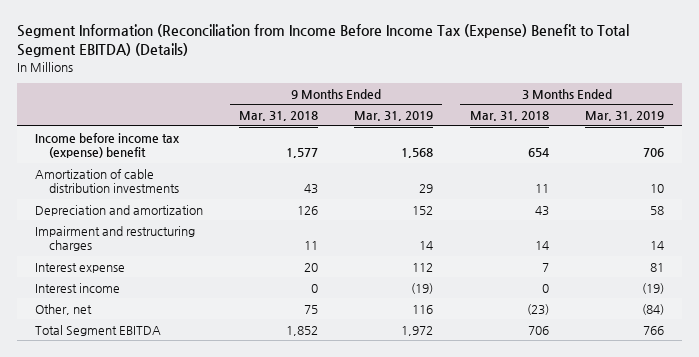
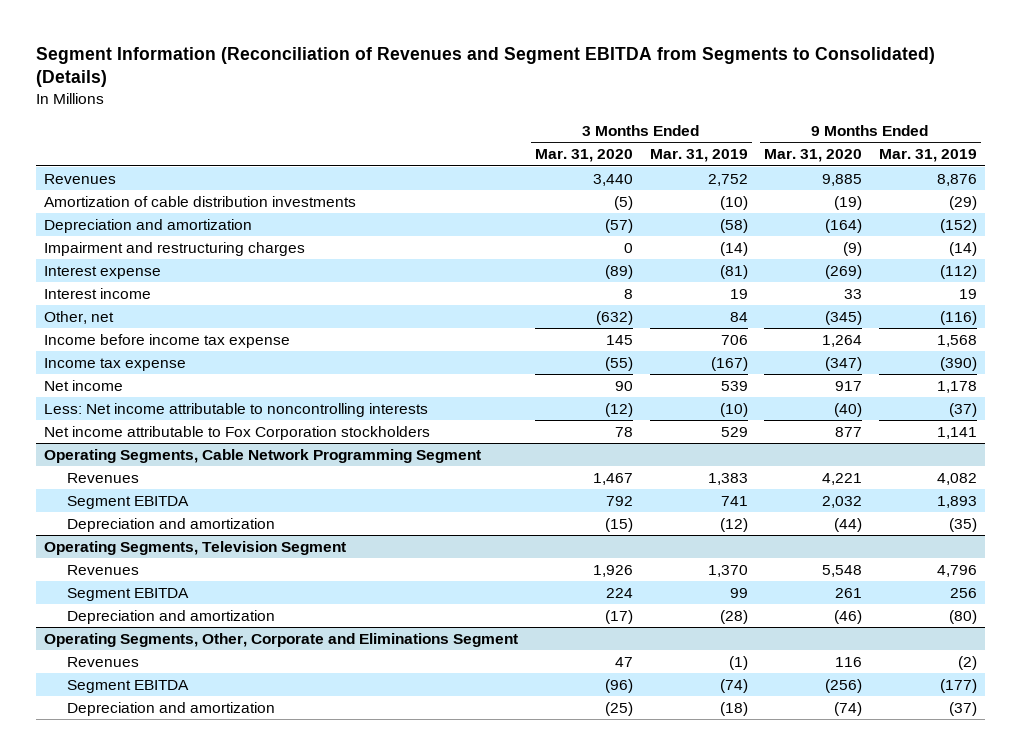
- Segment Information (Reconciliation from Income Before Income Tax (Expense) Benefit to Total Segment EBITDA) (Details)
+ Segment Information (Reconciliation of Revenues and Segment EBITDA from Segments to Consolidated) (Details)
- | 9 Months Ended Mar. 31, 2018 | 9 Months Ended Mar. 31, 2019 | 3 Months Ended Mar. 31, 2018 | 3 Months Ended Mar. 31, 2019
+ | 3 Months Ended Mar. 31, 2020 | 3 Months Ended Mar. 31, 2019 | 9 Months Ended Mar. 31, 2020 | 9 Months Ended Mar. 31, 2019
- Income before income tax (expense) benefit | 1,577 | 1,568 | 654 | 706
- Amortization of cable distribution investments | 43 | 29 | 11 | 10
- Depreciation and amortization | 126 | 152 | 43 | 58
- Impairment and restructuring charges | 11 | 14 | 14 | 14
- Interest expense | 20 | 112 | 7 | 81
- Interest income | 0 | (19) | 0 | (19)
- Other, net | 75 | 116 | (23) | (84)
- Total Segment EBITDA | 1,852 | 1,972 | 706 | 766
+ Revenues | 3,440 | 2,752 | 9,885 | 8,876
+ Amortization of cable distribution investments | (5) | (10) | (19) | (29)
+ Depreciation and amortization | (57) | (58) | (164) | (152)
+ Impairment and restructuring charges | 0 | (14) | (9) | (14)
+ Interest expense | (89) | (81) | (269) | (112)
+ Interest income | 8 | 19 | 33 | 19
+ Other, net | (632) | 84 | (345) | (116)
+ Income before income tax expense | 145 | 706 | 1,264 | 1,568
+ Income tax expense | (55) | (167) | (347) | (390)
+ Net income | 90 | 539 | 917 | 1,178
+ Less: Net income attributable to noncontrolling interests | (12) | (10) | (40) | (37)
+ Net income attributable to Fox Corporation stockholders | 78 | 529 | 877 | 1,141
+ Operating Segments, Cable Network Programming Segment
+ Revenues | 1,467 | 1,383 | 4,221 | 4,082
+ Segment EBITDA | 792 | 741 | 2,032 | 1,893
+ Depreciation and amortization | (15) | (12) | (44) | (35)
+ Operating Segments, Television Segment
+ Revenues | 1,926 | 1,370 | 5,548 | 4,796
+ Segment EBITDA | 224 | 99 | 261 | 256
+ Depreciation and amortization | (17) | (28) | (46) | (80)
+ Operating Segments, Other, Corporate and Eliminations Segment
+ Revenues | 47 | (1) | 116 | (2)
+ Segment EBITDA | (96) | (74) | (256) | (177)
+ Depreciation and amortization | (25) | (18) | (74) | (37)

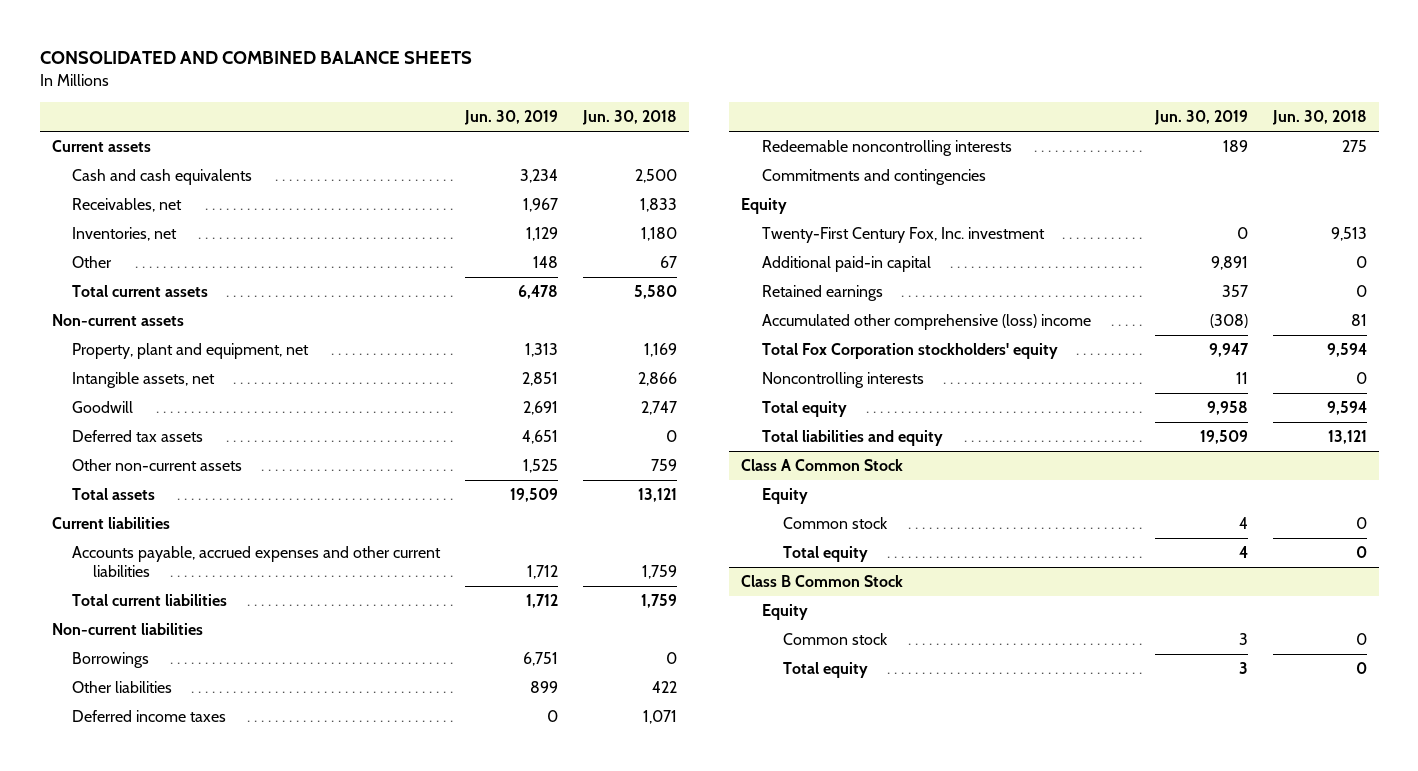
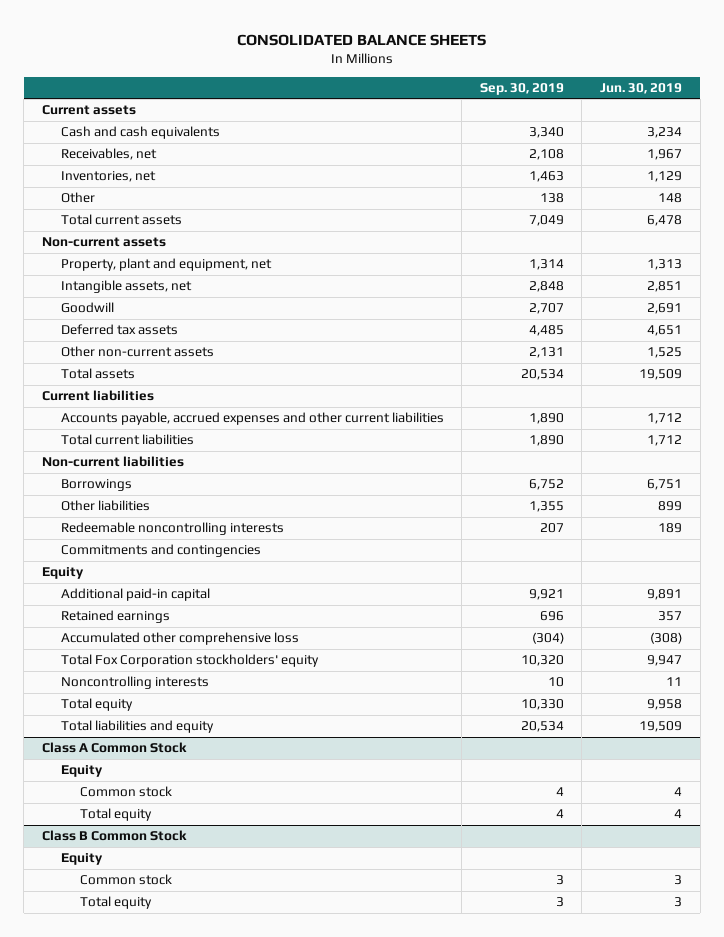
- CONSOLIDATED AND COMBINED BALANCE SHEETS
+ CONSOLIDATED BALANCE SHEETS
- | Jun. 30, 2019 | Jun. 30, 2018
+ | Sep. 30, 2019 | Jun. 30, 2019
- Deferred income taxes | 0 | 1,071
- Twenty-First Century Fox, Inc. investment | 0 | 9,513
- Accumulated other comprehensive (loss) income | (308) | 81
+ Accumulated other comprehensive loss | (304) | (308)

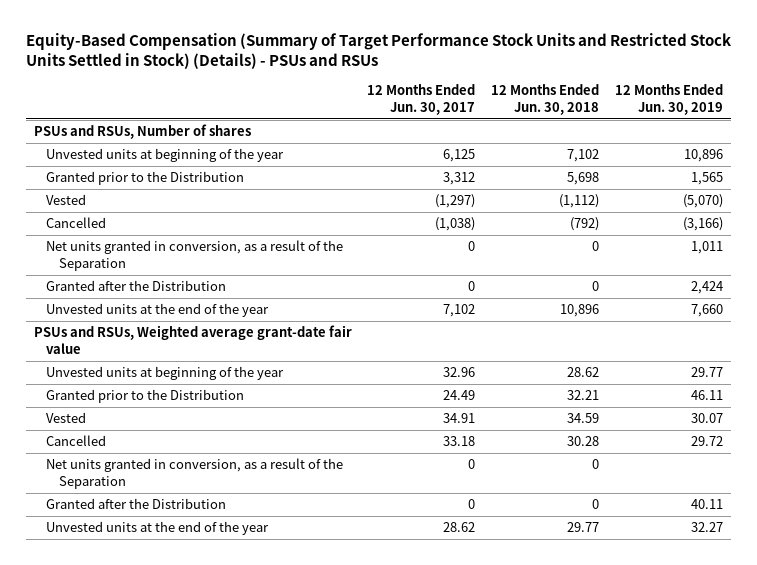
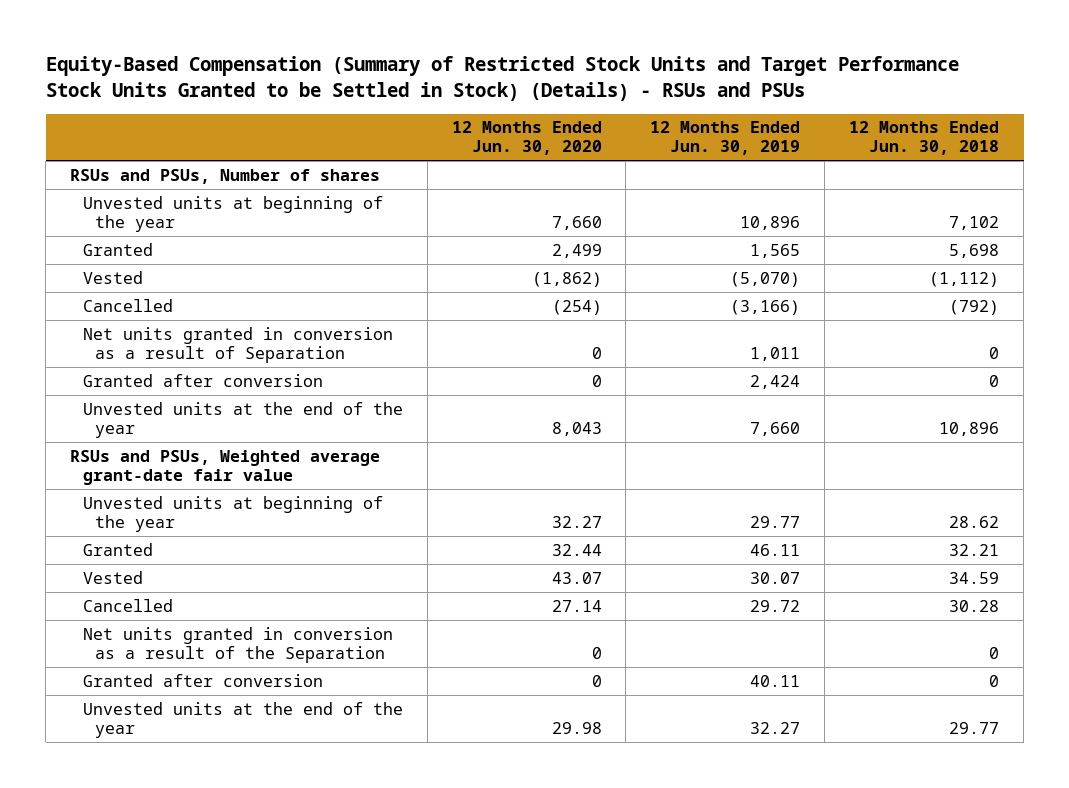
- Equity-Based Compensation (Summary of Target Performance Stock Units and Restricted Stock Units Settled in Stock) (Details) - PSUs and RSUs
+ Equity-Based Compensation (Summary of Restricted Stock Units and Target Performance Stock Units Granted to be Settled in Stock) (Details) - RSUs and PSUs
- | 12 Months Ended Jun. 30, 2017 | 12 Months Ended Jun. 30, 2018 | 12 Months Ended Jun. 30, 2019
+ | 12 Months Ended Jun. 30, 2020 | 12 Months Ended Jun. 30, 2019 | 12 Months Ended Jun. 30, 2018
- PSUs and RSUs, Number of shares
+ RSUs and PSUs, Number of shares
- Granted prior to the Distribution | 3,312 | 5,698 | 1,565
+ Granted | 2,499 | 1,565 | 5,698
- Net units granted in conversion, as a result of the Separation | 0 | 0 | 1,011
- Granted after the Distribution | 0 | 0 | 2,424
+ Net units granted in conversion as a result of Separation | 0 | 1,011 | 0
+ Granted after conversion | 0 | 2,424 | 0
- PSUs and RSUs, Weighted average grant-date fair value
+ RSUs and PSUs, Weighted average grant-date fair value
- Granted prior to the Distribution | 24.49 | 32.21 | 46.11
+ Granted | 32.44 | 46.11 | 32.21
- Net units granted in conversion, as a result of the Separation | 0 | 0 |
- Granted after the Distribution | 0 | 0 | 40.11
+ Net units granted in conversion as a result of the Separation | 0 | | 0
+ Granted after conversion | 0 | 40.11 | 0

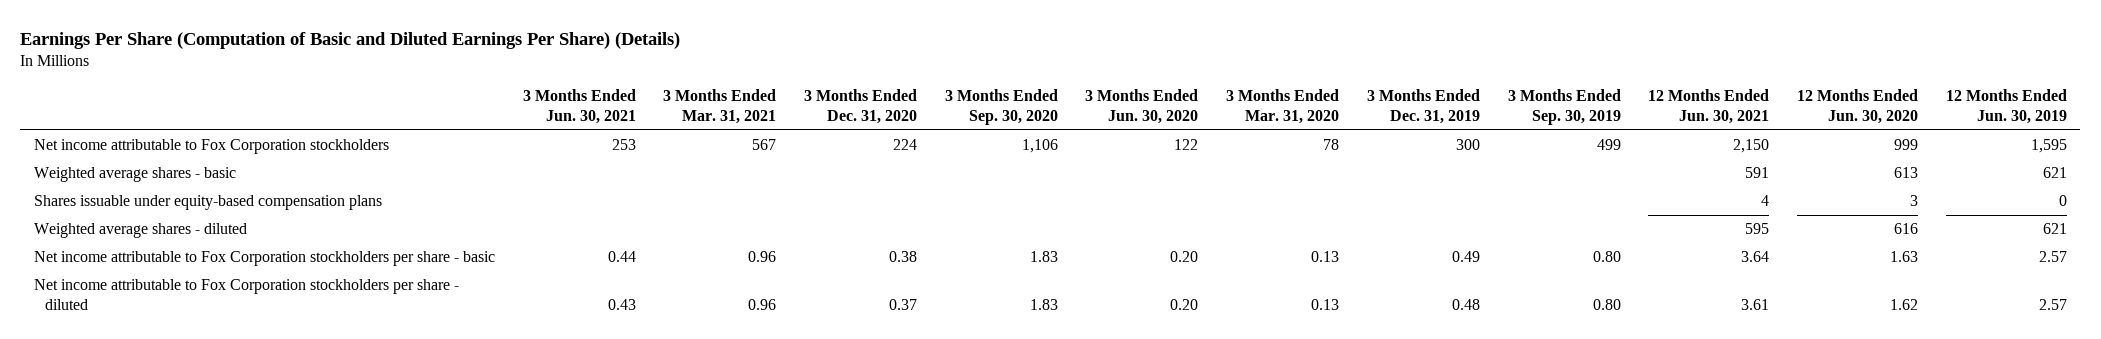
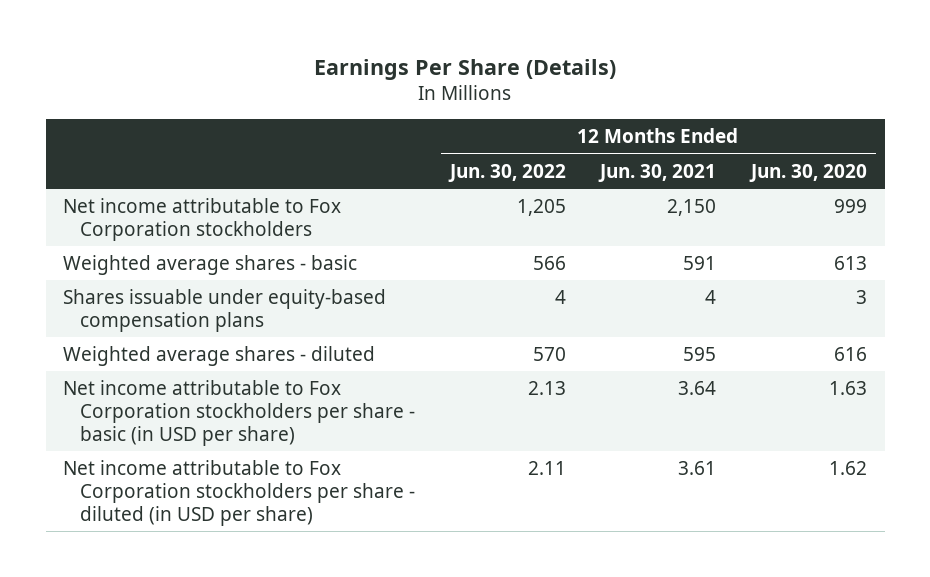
- Earnings Per Share (Computation of Basic and Diluted Earnings Per Share) (Details)
+ Earnings Per Share (Details)
- | 3 Months Ended Jun. 30, 2021 | 3 Months Ended Mar. 31, 2021 | 3 Months Ended Dec. 31, 2020 | 3 Months Ended Sep. 30, 2020 | 3 Months Ended Jun. 30, 2020 | 3 Months Ended Mar. 31, 2020 | 3 Months Ended Dec. 31, 2019 | 3 Months Ended Sep. 30, 2019 | 12 Months Ended Jun. 30, 2021 | 12 Months Ended Jun. 30, 2020 | 12 Months Ended Jun. 30, 2019
+ | 12 Months Ended Jun. 30, 2022 | 12 Months Ended Jun. 30, 2021 | 12 Months Ended Jun. 30, 2020
- Net income attributable to Fox Corporation stockholders per share - basic | 0.44 | 0.96 | 0.38 | 1.83 | 0.20 | 0.13 | 0.49 | 0.80 | 3.64 | 1.63 | 2.57
- Net income attributable to Fox Corporation stockholders per share - diluted | 0.43 | 0.96 | 0.37 | 1.83 | 0.20 | 0.13 | 0.48 | 0.80 | 3.61 | 1.62 | 2.57
+ Net income attributable to Fox Corporation stockholders per share - basic (in USD per share) | 2.13 | 3.64 | 1.63
+ Net income attributable to Fox Corporation stockholders per share - diluted (in USD per share) | 2.11 | 3.61 | 1.62

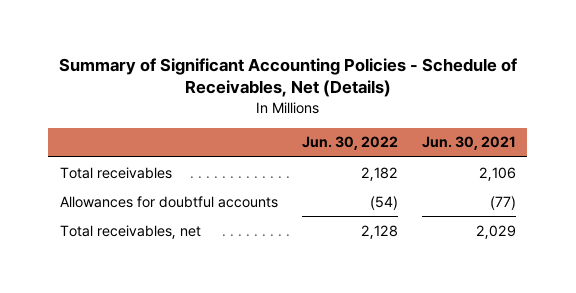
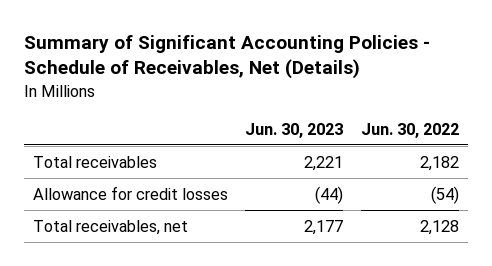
- | Jun. 30, 2022 | Jun. 30, 2021
+ | Jun. 30, 2023 | Jun. 30, 2022
- Allowances for doubtful accounts | (54) | (77)
+ Allowance for credit losses | (44) | (54)

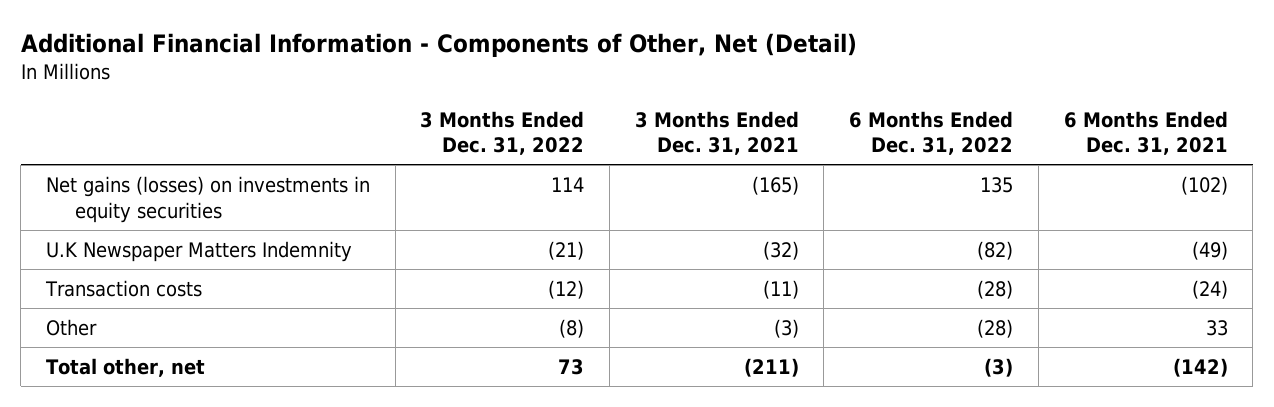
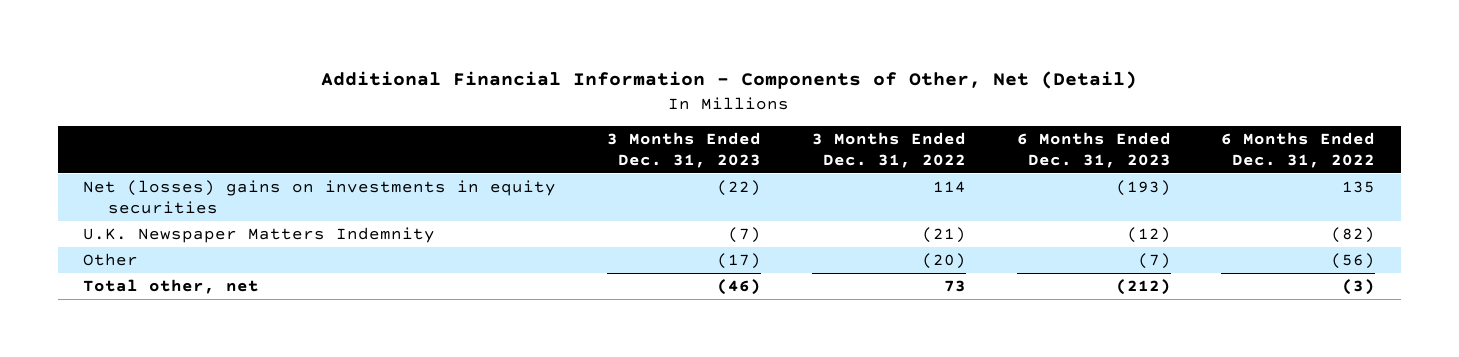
- | 3 Months Ended Dec. 31, 2022 | 3 Months Ended Dec. 31, 2021 | 6 Months Ended Dec. 31, 2022 | 6 Months Ended Dec. 31, 2021
+ | 3 Months Ended Dec. 31, 2023 | 3 Months Ended Dec. 31, 2022 | 6 Months Ended Dec. 31, 2023 | 6 Months Ended Dec. 31, 2022
- Net gains (losses) on investments in equity securities | 114 | (165) | 135 | (102)
- U.K Newspaper Matters Indemnity | (21) | (32) | (82) | (49)
- Transaction costs | (12) | (11) | (28) | (24)
- Other | (8) | (3) | (28) | 33
+ Net (losses) gains on investments in equity securities | (22) | 114 | (193) | 135
+ U.K. Newspaper Matters Indemnity | (7) | (21) | (12) | (82)
+ Other | (17) | (20) | (7) | (56)

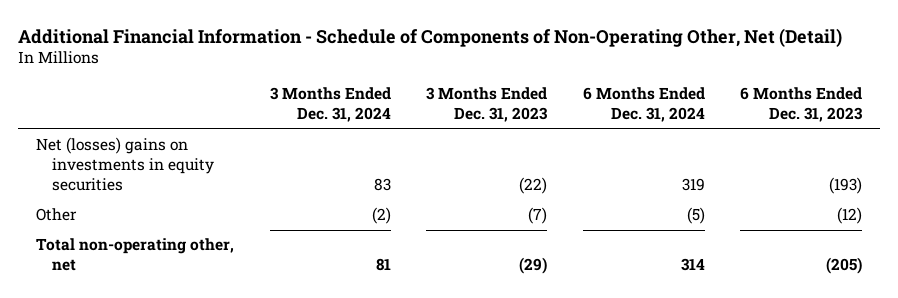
- Additional Financial Information - Components of Other, Net (Detail)
+ Additional Financial Information - Schedule of Components of Non-Operating Other, Net (Detail)
- | 3 Months Ended Dec. 31, 2023 | 3 Months Ended Dec. 31, 2022 | 6 Months Ended Dec. 31, 2023 | 6 Months Ended Dec. 31, 2022
+ | 3 Months Ended Dec. 31, 2024 | 3 Months Ended Dec. 31, 2023 | 6 Months Ended Dec. 31, 2024 | 6 Months Ended Dec. 31, 2023
- U.K. Newspaper Matters Indemnity | (7) | (21) | (12) | (82)
- Other | (17) | (20) | (7) | (56)
- Total other, net | (46) | 73 | (212) | (3)
+ Other | (2) | (7) | (5) | (12)
+ Total non-operating other, net | 81 | (29) | 314 | (205)

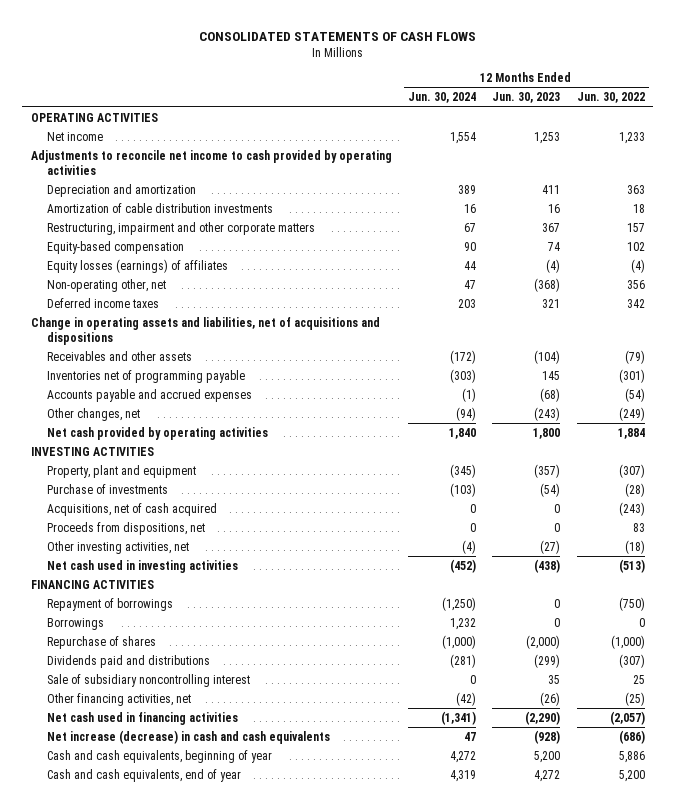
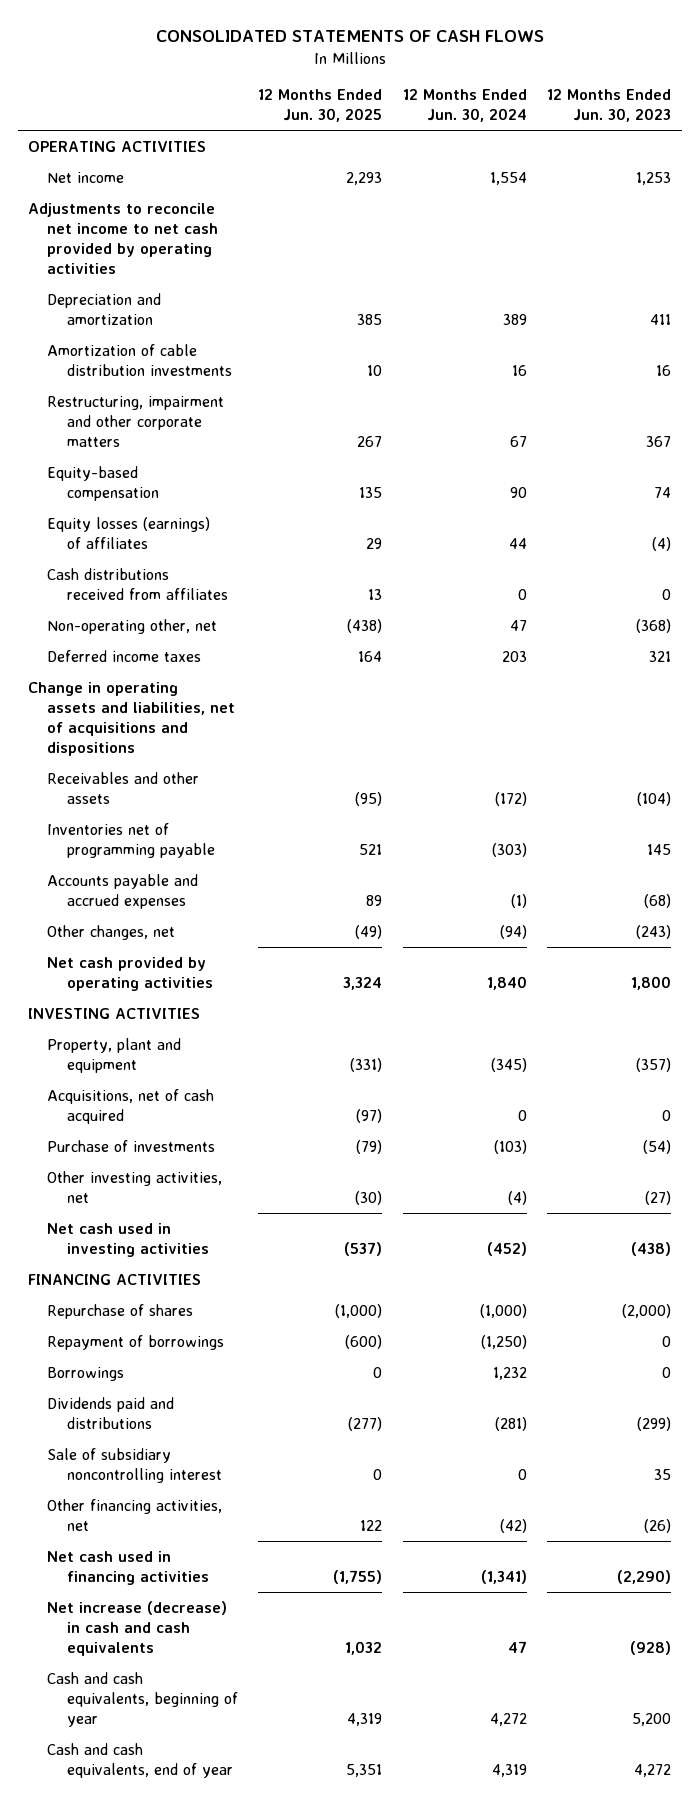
- | 12 Months Ended Jun. 30, 2024 | 12 Months Ended Jun. 30, 2023 | 12 Months Ended Jun. 30, 2022
+ | 12 Months Ended Jun. 30, 2025 | 12 Months Ended Jun. 30, 2024 | 12 Months Ended Jun. 30, 2023
- Adjustments to reconcile net income to cash provided by operating activities
+ Adjustments to reconcile net income to net cash provided by operating activities
+ Cash distributions received from affiliates | 13 | 0 | 0
- Proceeds from dispositions, net | 0 | 0 | 83
moved down: Purchase of investments | (79) | (103) | (54)
moved up: Repurchase of shares | (1,000) | (1,000) | (2,000)

